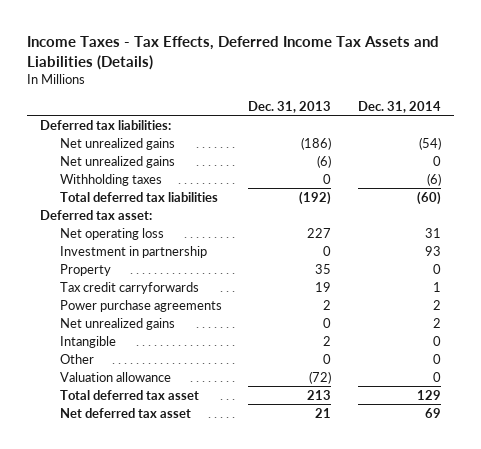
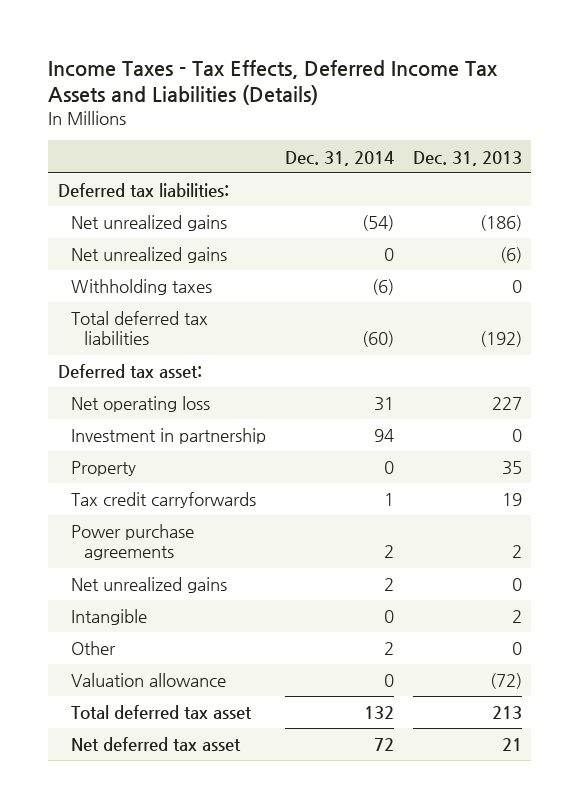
- | Dec. 31, 2013 | Dec. 31, 2014
+ | Dec. 31, 2014 | Dec. 31, 2013
- Investment in partnership | 0 | 93
+ Investment in partnership | 94 | 0
- Other | 0 | 0
+ Other | 2 | 0
- Total deferred tax asset | 213 | 129
- Net deferred tax asset | 21 | 69
+ Total deferred tax asset | 132 | 213
+ Net deferred tax asset | 72 | 21

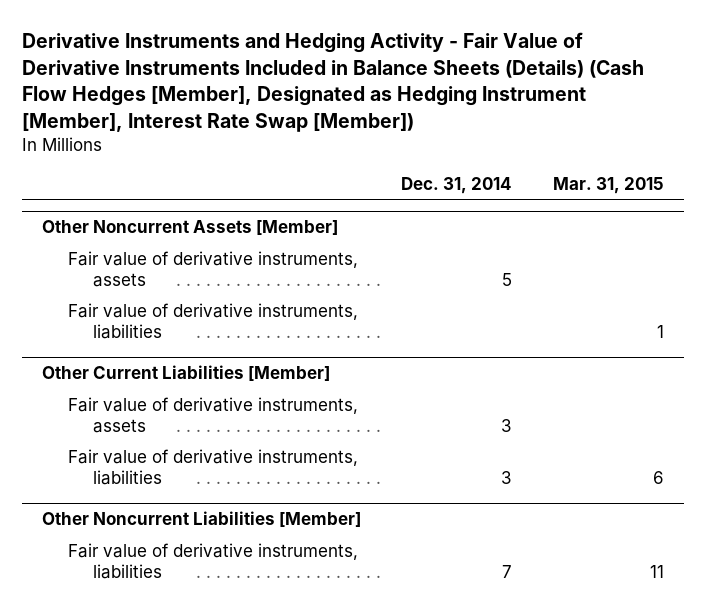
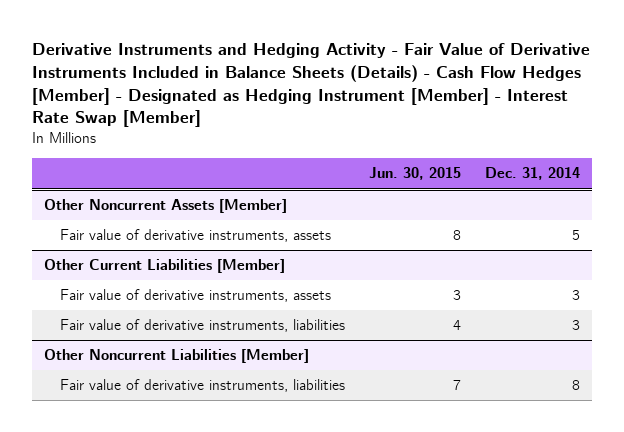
- Derivative Instruments and Hedging Activity - Fair Value of Derivative Instruments Included in Balance Sheets (Details) (Cash Flow Hedges [Member], Designated as Hedging Instrument [Member], Interest Rate Swap [Member])
+ Derivative Instruments and Hedging Activity - Fair Value of Derivative Instruments Included in Balance Sheets (Details) - Cash Flow Hedges [Member] - Designated as Hedging Instrument [Member] - Interest Rate Swap [Member]
- | Dec. 31, 2014 | Mar. 31, 2015
+ | Jun. 30, 2015 | Dec. 31, 2014
@ Other Noncurrent Assets [Member]
- Fair value of derivative instruments, liabilities | | 1
@ Other Noncurrent Liabilities [Member]
- Fair value of derivative instruments, liabilities | 7 | 11
+ Fair value of derivative instruments, liabilities | 7 | 8

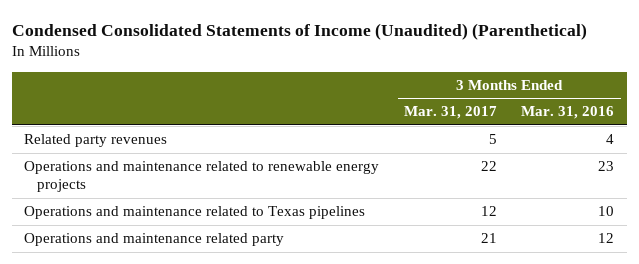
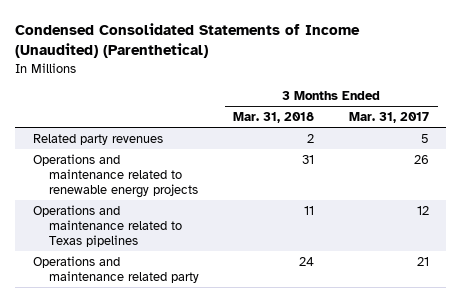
- | 3 Months Ended Mar. 31, 2017 | 3 Months Ended Mar. 31, 2016
+ | 3 Months Ended Mar. 31, 2018 | 3 Months Ended Mar. 31, 2017
- Operations and maintenance related to renewable energy projects | 22 | 23
+ Operations and maintenance related to renewable energy projects | 31 | 26

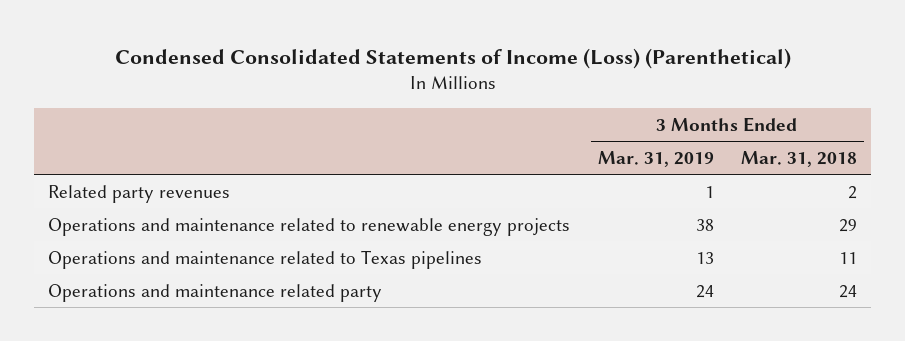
- Condensed Consolidated Statements of Income (Unaudited) (Parenthetical)
+ Condensed Consolidated Statements of Income (Loss) (Parenthetical)
- | 3 Months Ended Mar. 31, 2018 | 3 Months Ended Mar. 31, 2017
+ | 3 Months Ended Mar. 31, 2019 | 3 Months Ended Mar. 31, 2018
- Operations and maintenance related to renewable energy projects | 31 | 26
+ Operations and maintenance related to renewable energy projects | 38 | 29

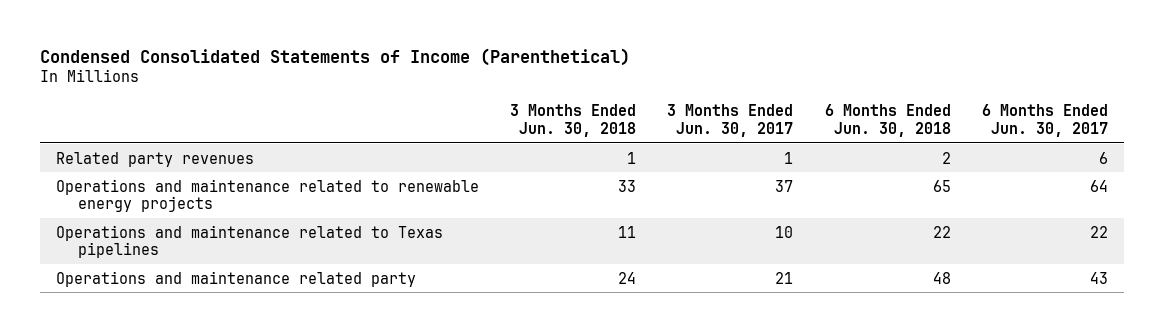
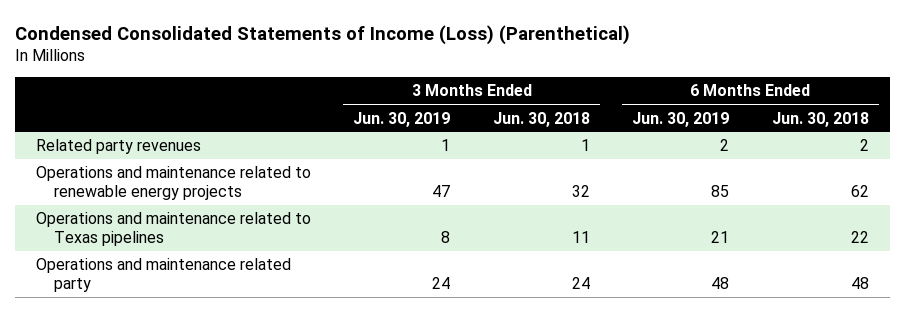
- Condensed Consolidated Statements of Income (Parenthetical)
+ Condensed Consolidated Statements of Income (Loss) (Parenthetical)
- | 3 Months Ended Jun. 30, 2018 | 3 Months Ended Jun. 30, 2017 | 6 Months Ended Jun. 30, 2018 | 6 Months Ended Jun. 30, 2017
+ | 3 Months Ended Jun. 30, 2019 | 3 Months Ended Jun. 30, 2018 | 6 Months Ended Jun. 30, 2019 | 6 Months Ended Jun. 30, 2018
- Operations and maintenance related to renewable energy projects | 33 | 37 | 65 | 64
+ Operations and maintenance related to renewable energy projects | 47 | 32 | 85 | 62

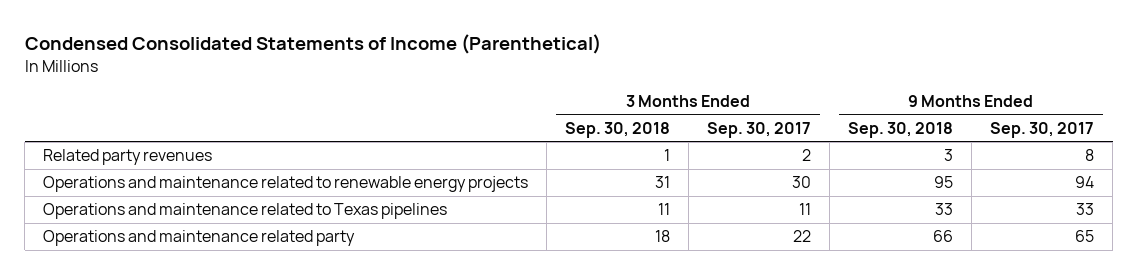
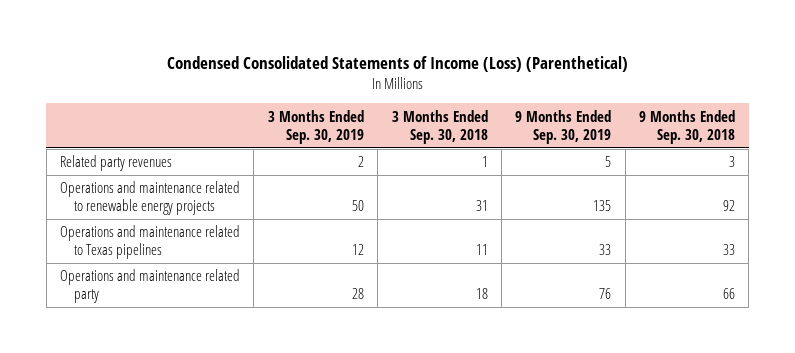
- Condensed Consolidated Statements of Income (Parenthetical)
+ Condensed Consolidated Statements of Income (Loss) (Parenthetical)
- | 3 Months Ended Sep. 30, 2018 | 3 Months Ended Sep. 30, 2017 | 9 Months Ended Sep. 30, 2018 | 9 Months Ended Sep. 30, 2017
+ | 3 Months Ended Sep. 30, 2019 | 3 Months Ended Sep. 30, 2018 | 9 Months Ended Sep. 30, 2019 | 9 Months Ended Sep. 30, 2018
- Operations and maintenance related to renewable energy projects | 31 | 30 | 95 | 94
+ Operations and maintenance related to renewable energy projects | 50 | 31 | 135 | 92

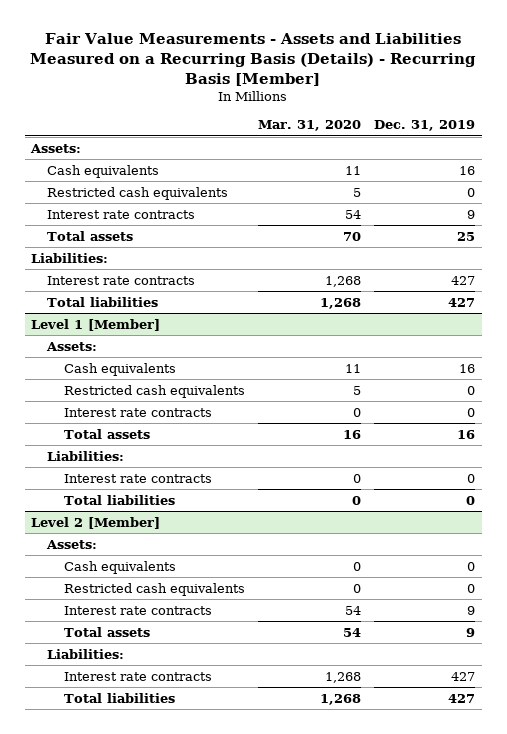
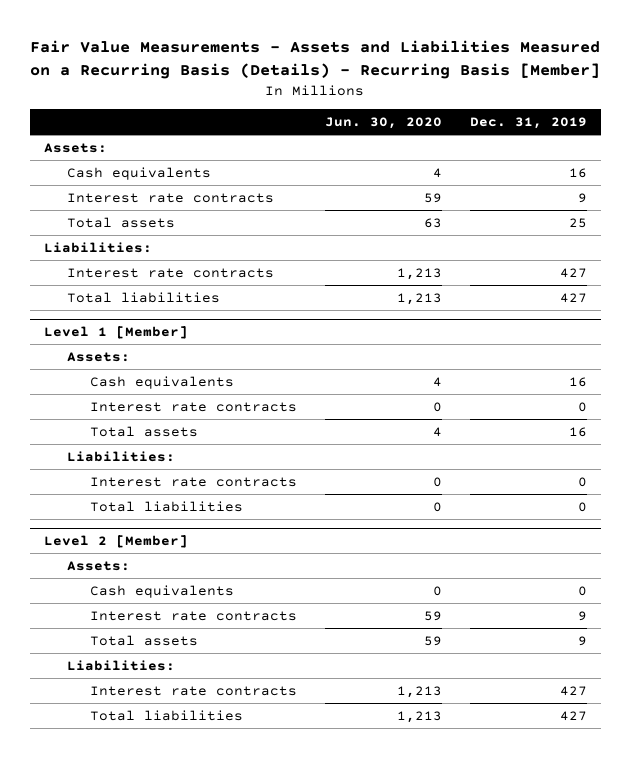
- | Mar. 31, 2020 | Dec. 31, 2019
+ | Jun. 30, 2020 | Dec. 31, 2019
- Restricted cash equivalents | 5 | 0
@ Level 1 [Member]
- Restricted cash equivalents | 5 | 0
@ Level 2 [Member]
- Restricted cash equivalents | 0 | 0

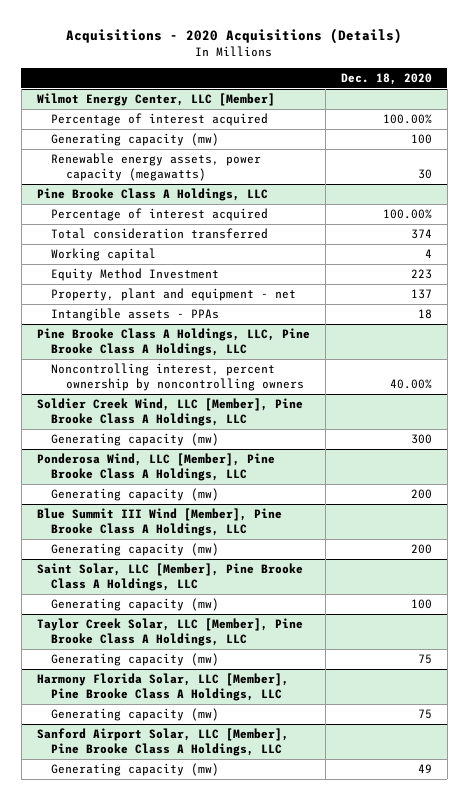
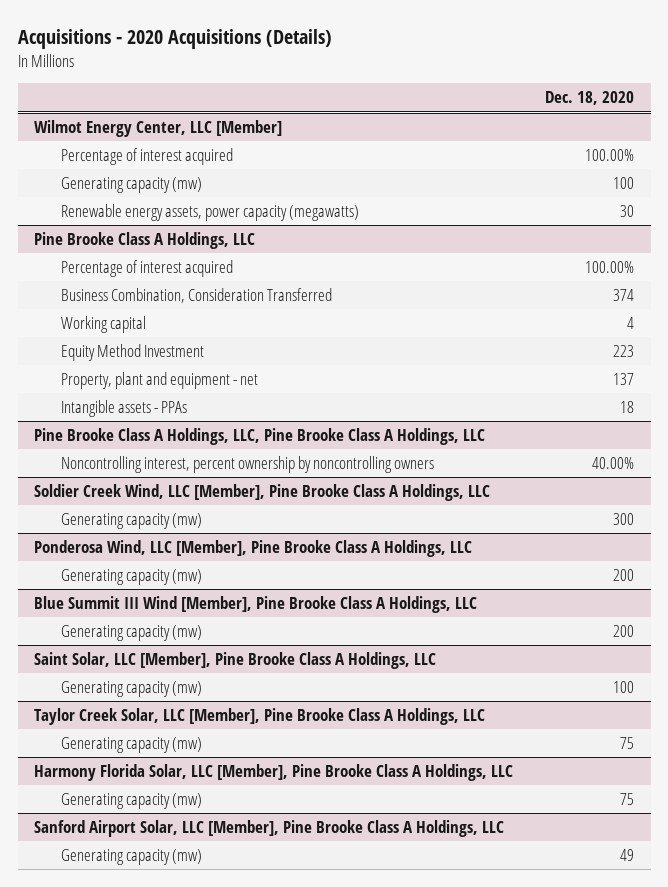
@ Pine Brooke Class A Holdings, LLC
- Total consideration transferred | 374
+ Business Combination, Consideration Transferred | 374

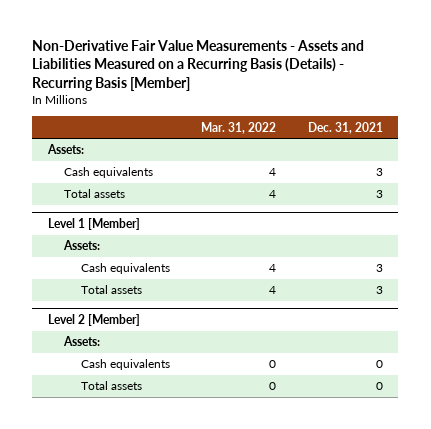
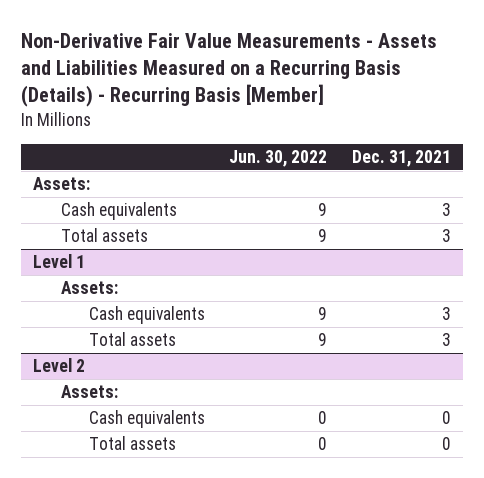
- | Mar. 31, 2022 | Dec. 31, 2021
+ | Jun. 30, 2022 | Dec. 31, 2021
- Level 1 [Member]
+ Level 1
- Level 2 [Member]
+ Level 2

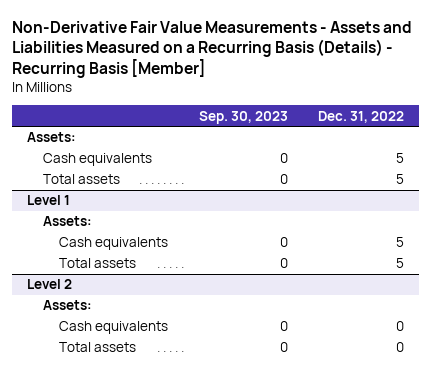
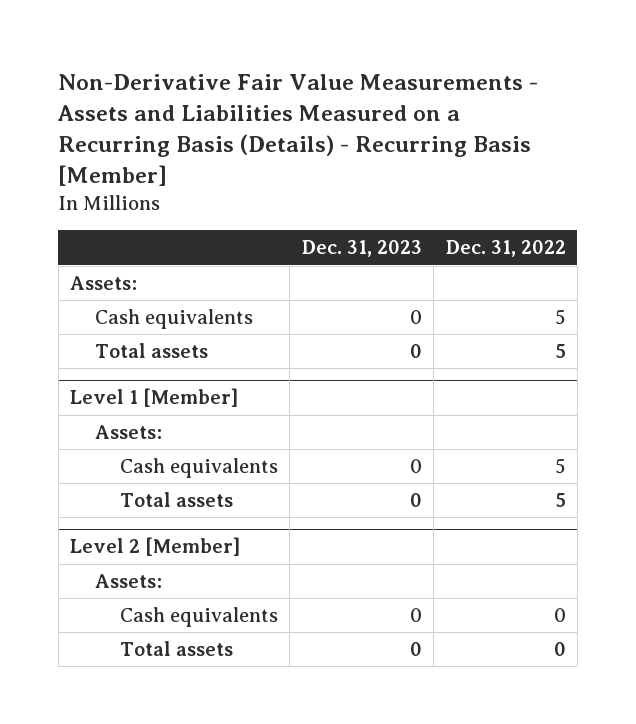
- | Sep. 30, 2023 | Dec. 31, 2022
+ | Dec. 31, 2023 | Dec. 31, 2022
- Level 1
+ Level 1 [Member]
- Level 2
+ Level 2 [Member]

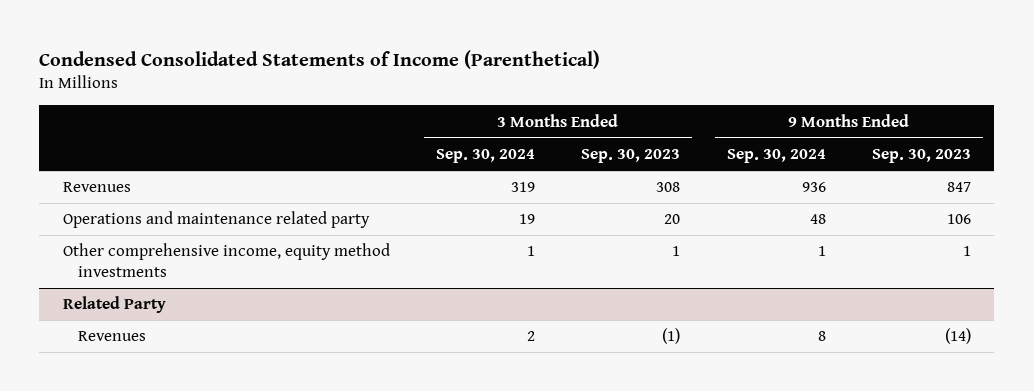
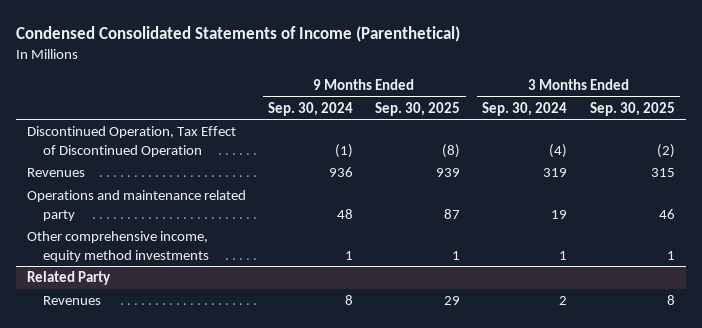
- | 3 Months Ended Sep. 30, 2024 | 3 Months Ended Sep. 30, 2023 | 9 Months Ended Sep. 30, 2024 | 9 Months Ended Sep. 30, 2023
+ | 9 Months Ended Sep. 30, 2024 | 9 Months Ended Sep. 30, 2025 | 3 Months Ended Sep. 30, 2024 | 3 Months Ended Sep. 30, 2025
+ Discontinued Operation, Tax Effect of Discontinued Operation | (1) | (8) | (4) | (2)

